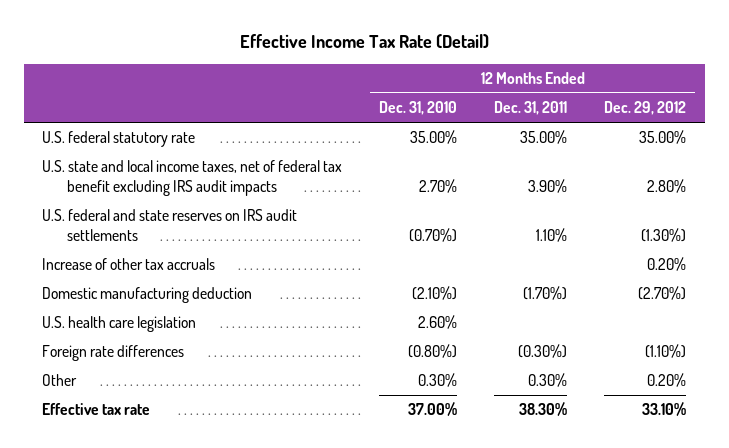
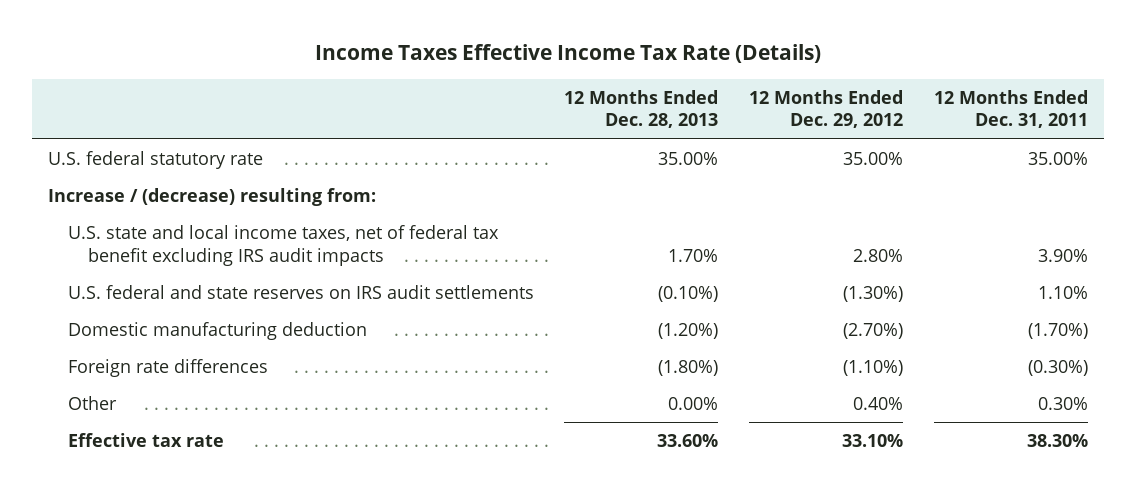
- Effective Income Tax Rate (Detail)
+ Income Taxes Effective Income Tax Rate (Details)
- | 12 Months Ended Dec. 31, 2010 | 12 Months Ended Dec. 31, 2011 | 12 Months Ended Dec. 29, 2012
+ | 12 Months Ended Dec. 28, 2013 | 12 Months Ended Dec. 29, 2012 | 12 Months Ended Dec. 31, 2011
+ Increase / (decrease) resulting from:
- Increase of other tax accruals | | | 0.20%
- U.S. health care legislation | 2.60% | |
- Other | 0.30% | 0.30% | 0.20%
+ Other | 0.00% | 0.40% | 0.30%

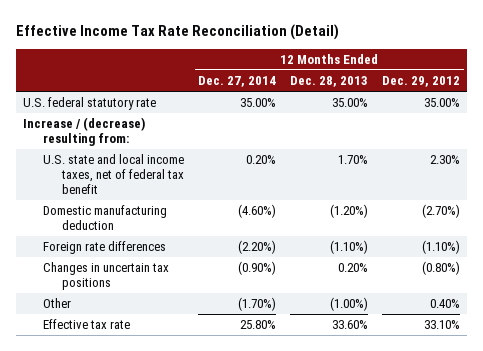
- Income Taxes Effective Income Tax Rate (Details)
+ Effective Income Tax Rate Reconciliation (Detail)
- | 12 Months Ended Dec. 28, 2013 | 12 Months Ended Dec. 29, 2012 | 12 Months Ended Dec. 31, 2011
+ | 12 Months Ended Dec. 27, 2014 | 12 Months Ended Dec. 28, 2013 | 12 Months Ended Dec. 29, 2012
- U.S. state and local income taxes, net of federal tax benefit excluding IRS audit impacts | 1.70% | 2.80% | 3.90%
- U.S. federal and state reserves on IRS audit settlements | (0.10%) | (1.30%) | 1.10%
+ U.S. state and local income taxes, net of federal tax benefit | 0.20% | 1.70% | 2.30%
- Foreign rate differences | (1.80%) | (1.10%) | (0.30%)
- Other | 0.00% | 0.40% | 0.30%
+ Foreign rate differences | (2.20%) | (1.10%) | (1.10%)
+ Changes in uncertain tax positions | (0.90%) | 0.20% | (0.80%)
+ Other | (1.70%) | (1.00%) | 0.40%

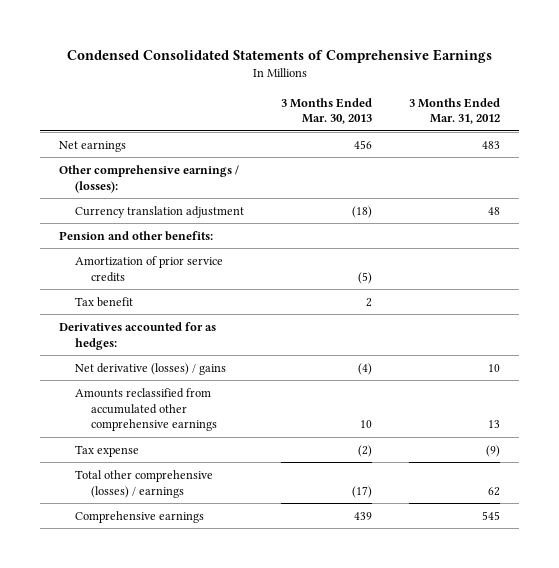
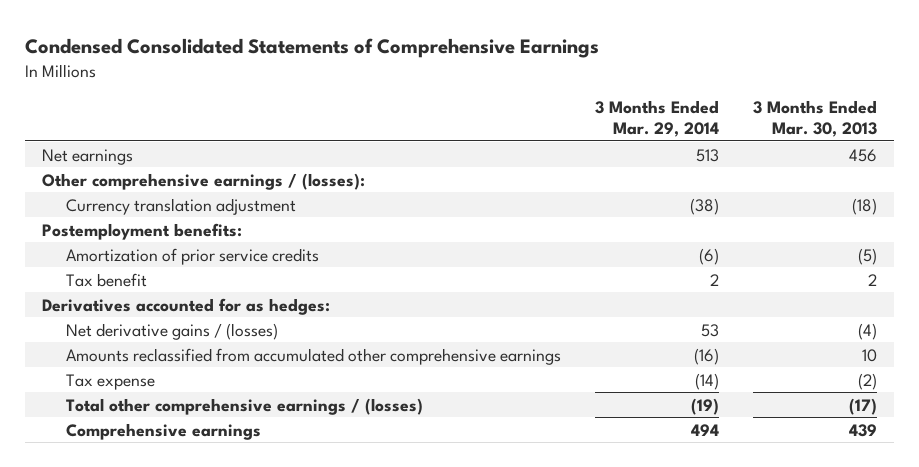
- | 3 Months Ended Mar. 30, 2013 | 3 Months Ended Mar. 31, 2012
+ | 3 Months Ended Mar. 29, 2014 | 3 Months Ended Mar. 30, 2013
- Pension and other benefits:
+ Postemployment benefits:
- Net derivative (losses) / gains | (4) | 10
+ Net derivative gains / (losses) | 53 | (4)
- Total other comprehensive (losses) / earnings | (17) | 62
+ Total other comprehensive earnings / (losses) | (19) | (17)

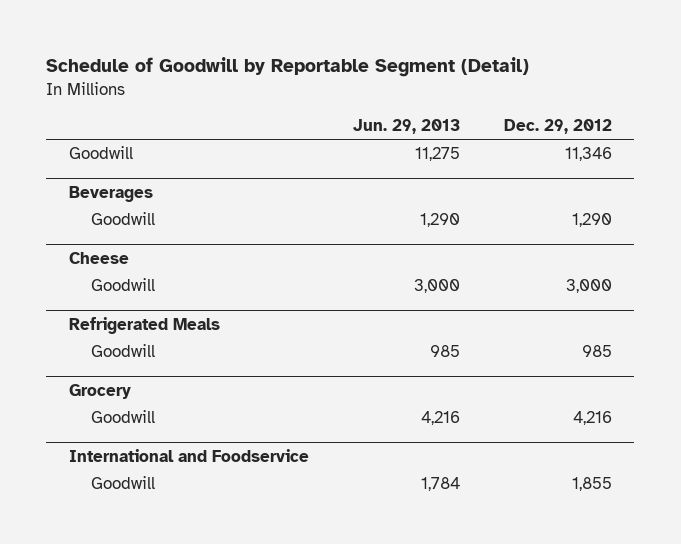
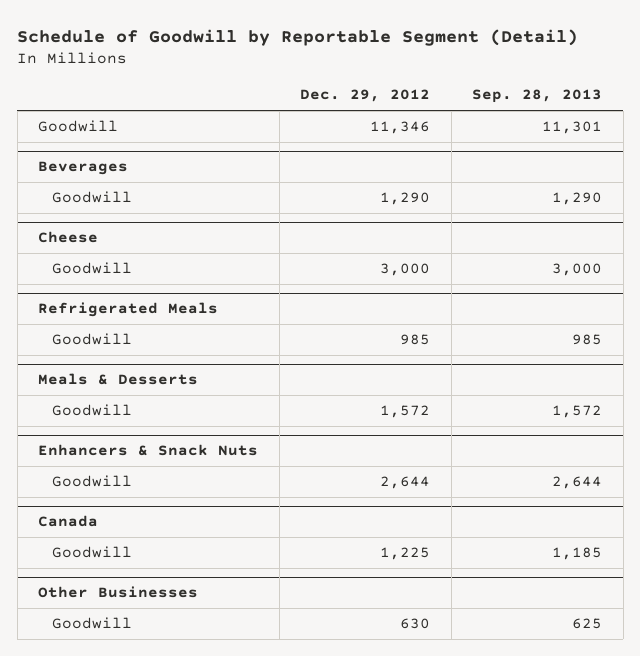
- | Jun. 29, 2013 | Dec. 29, 2012
+ | Dec. 29, 2012 | Sep. 28, 2013
- Grocery
- Goodwill | 4,216 | 4,216
- International and Foodservice
- Goodwill | 1,784 | 1,855
+ Meals & Desserts
+ Goodwill | 1,572 | 1,572
+ Enhancers & Snack Nuts
+ Goodwill | 2,644 | 2,644
+ Canada
+ Goodwill | 1,225 | 1,185
+ Other Businesses
+ Goodwill | 630 | 625

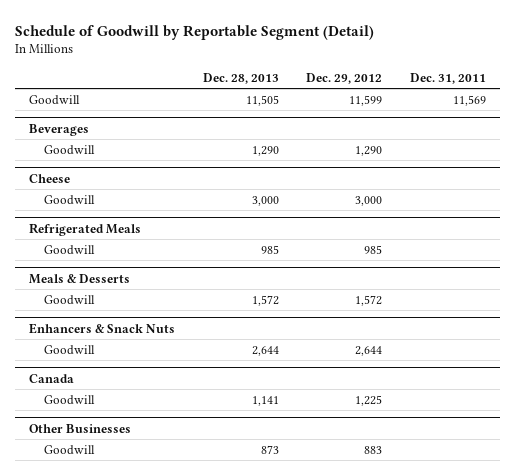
- | Dec. 29, 2012 | Sep. 28, 2013
+ | Dec. 28, 2013 | Dec. 29, 2012 | Dec. 31, 2011
- Goodwill | 11,346 | 11,301
+ Goodwill | 11,505 | 11,599 | 11,569
@ Other Businesses
- Goodwill | 630 | 625
+ Goodwill | 873 | 883 |

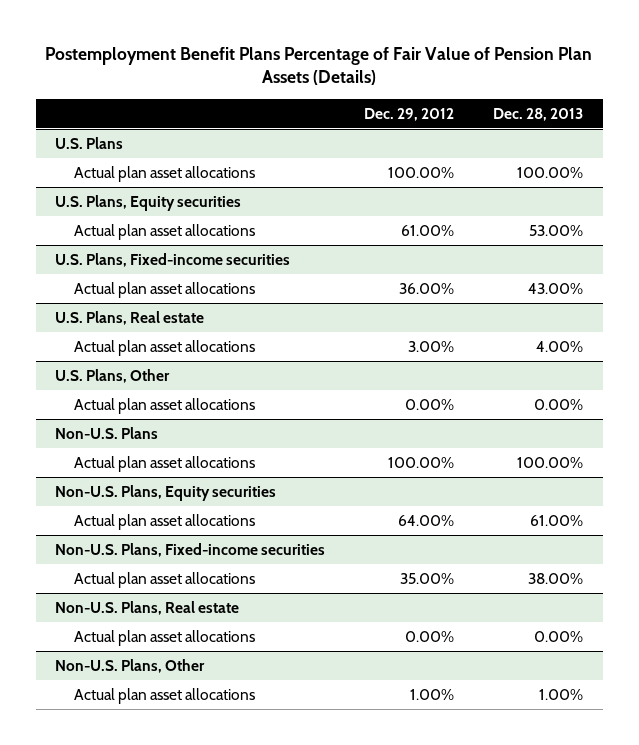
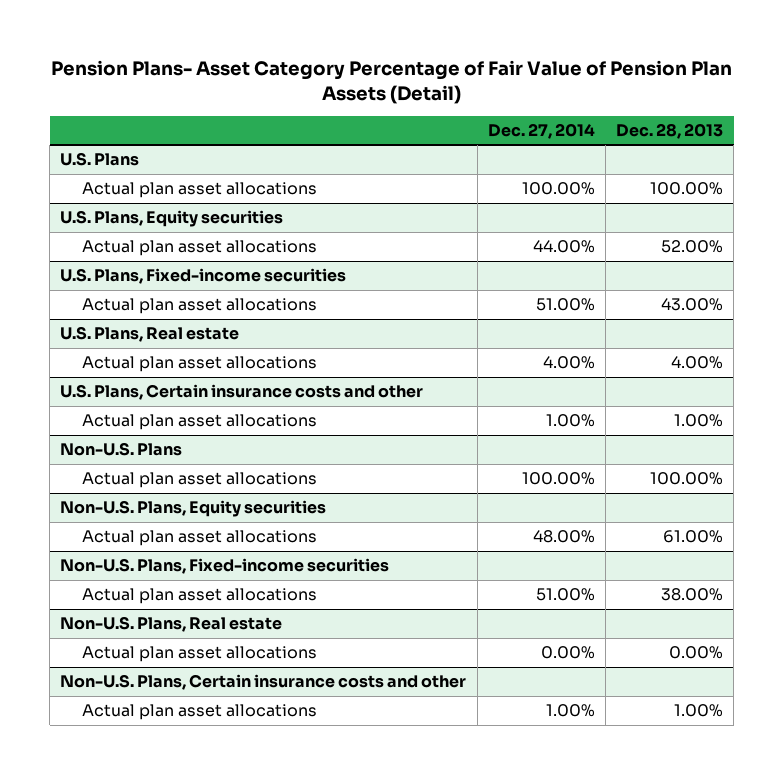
- Postemployment Benefit Plans Percentage of Fair Value of Pension Plan Assets (Details)
+ Pension Plans- Asset Category Percentage of Fair Value of Pension Plan Assets (Detail)
- | Dec. 29, 2012 | Dec. 28, 2013
+ | Dec. 27, 2014 | Dec. 28, 2013
@ U.S. Plans, Equity securities
- Actual plan asset allocations | 61.00% | 53.00%
+ Actual plan asset allocations | 44.00% | 52.00%
- U.S. Plans, Other
- Actual plan asset allocations | 0.00% | 0.00%
+ U.S. Plans, Certain insurance costs and other
+ Actual plan asset allocations | 1.00% | 1.00%
- Non-U.S. Plans, Other
+ Non-U.S. Plans, Certain insurance costs and other

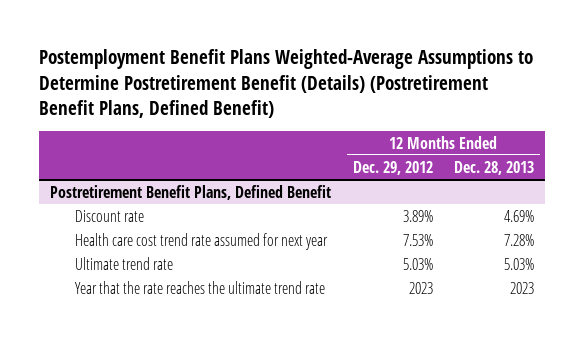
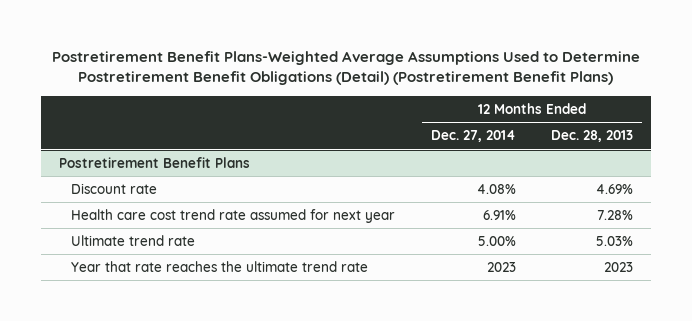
- Postemployment Benefit Plans Weighted-Average Assumptions to Determine Postretirement Benefit (Details) (Postretirement Benefit Plans, Defined Benefit)
+ Postretirement Benefit Plans-Weighted Average Assumptions Used to Determine Postretirement Benefit Obligations (Detail) (Postretirement Benefit Plans)
- | 12 Months Ended Dec. 29, 2012 | 12 Months Ended Dec. 28, 2013
+ | 12 Months Ended Dec. 27, 2014 | 12 Months Ended Dec. 28, 2013
- Postretirement Benefit Plans, Defined Benefit
+ Postretirement Benefit Plans
- Year that the rate reaches the ultimate trend rate | 2023 | 2023
+ Year that rate reaches the ultimate trend rate | 2023 | 2023

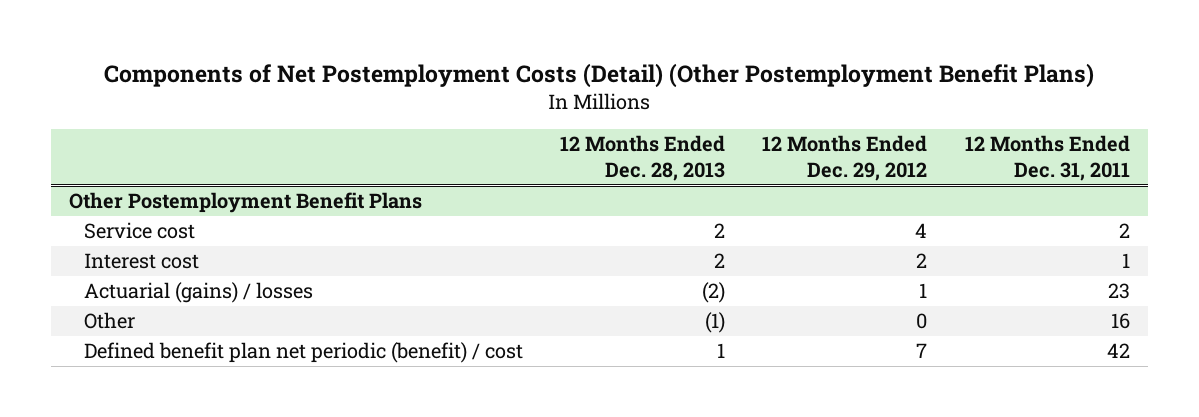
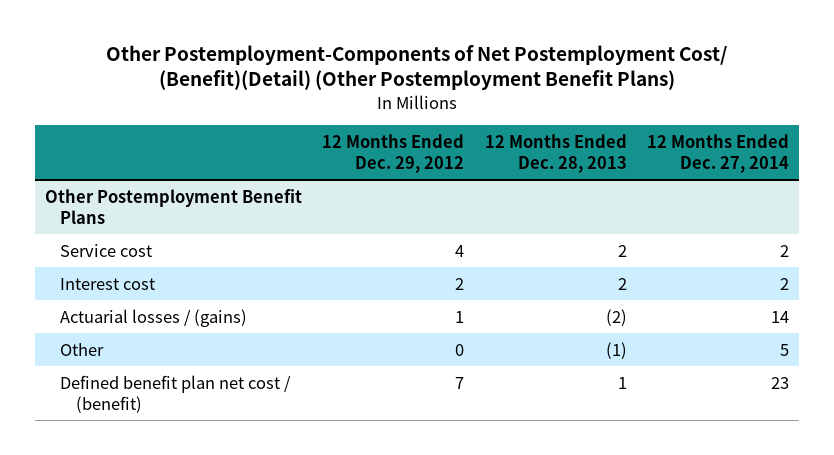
- Components of Net Postemployment Costs (Detail) (Other Postemployment Benefit Plans)
+ Other Postemployment-Components of Net Postemployment Cost/ (Benefit)(Detail) (Other Postemployment Benefit Plans)
- | 12 Months Ended Dec. 28, 2013 | 12 Months Ended Dec. 29, 2012 | 12 Months Ended Dec. 31, 2011
+ | 12 Months Ended Dec. 29, 2012 | 12 Months Ended Dec. 28, 2013 | 12 Months Ended Dec. 27, 2014
@ Other Postemployment Benefit Plans
- Actuarial (gains) / losses | (2) | 1 | 23
+ Actuarial losses / (gains) | 1 | (2) | 14
- Defined benefit plan net periodic (benefit) / cost | 1 | 7 | 42
+ Defined benefit plan net cost / (benefit) | 7 | 1 | 23

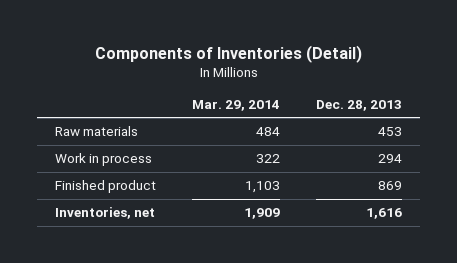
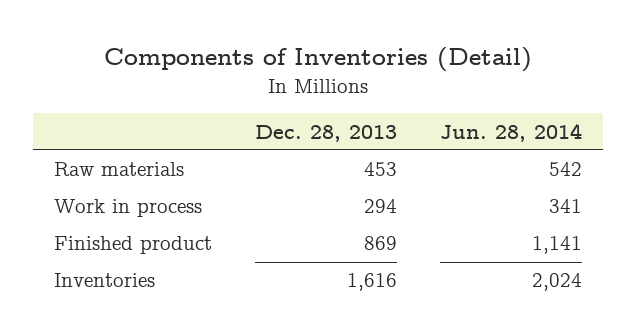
- | Mar. 29, 2014 | Dec. 28, 2013
+ | Dec. 28, 2013 | Jun. 28, 2014
- Inventories, net | 1,909 | 1,616
+ Inventories | 1,616 | 2,024

